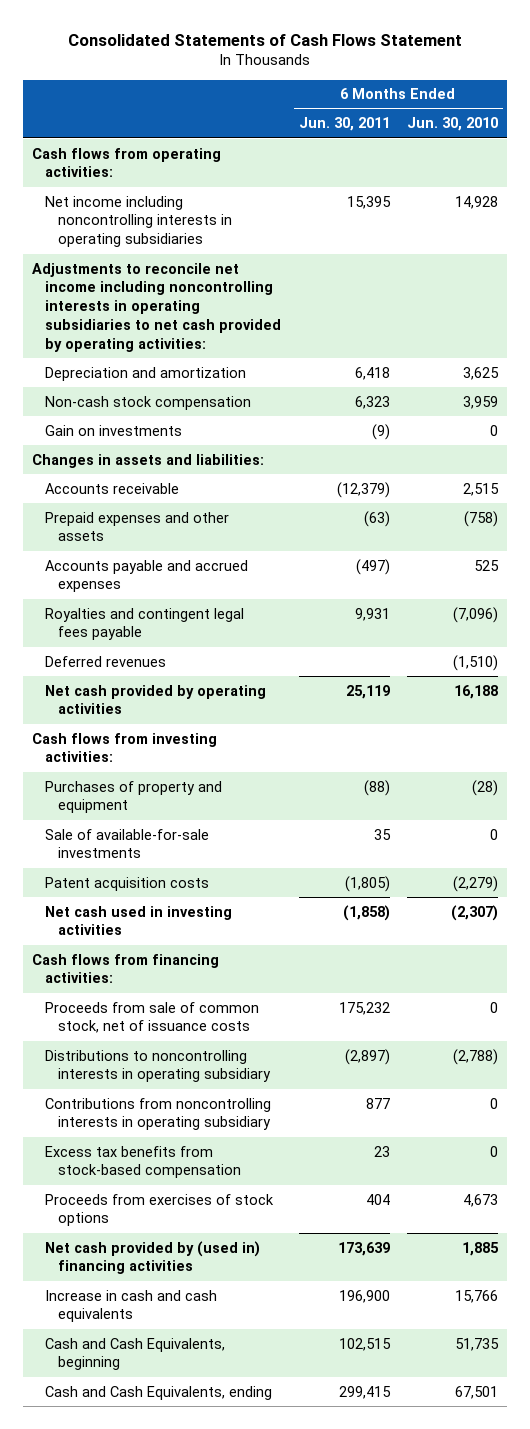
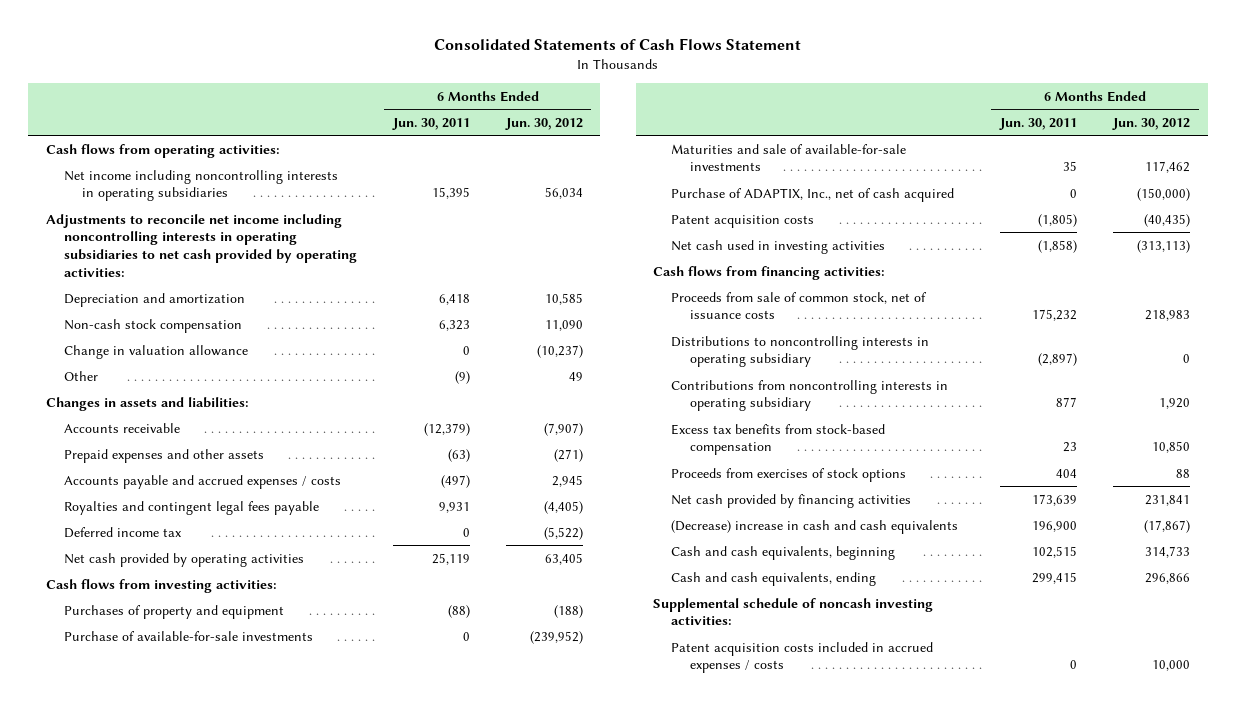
- | 6 Months Ended Jun. 30, 2011 | 6 Months Ended Jun. 30, 2010
+ | 6 Months Ended Jun. 30, 2011 | 6 Months Ended Jun. 30, 2012
- Gain on investments | (9) | 0
+ Change in valuation allowance | 0 | (10,237)
+ Other | (9) | 49
- Accounts payable and accrued expenses | (497) | 525
+ Accounts payable and accrued expenses / costs | (497) | 2,945
- Deferred revenues | | (1,510)
+ Deferred income tax | 0 | (5,522)
- Sale of available-for-sale investments | 35 | 0
+ Purchase of available-for-sale investments | 0 | (239,952)
+ Maturities and sale of available-for-sale investments | 35 | 117,462
+ Purchase of ADAPTIX, Inc., net of cash acquired | 0 | (150,000)
- Net cash provided by (used in) financing activities | 173,639 | 1,885
- Increase in cash and cash equivalents | 196,900 | 15,766
- Cash and Cash Equivalents, beginning | 102,515 | 51,735
- Cash and Cash Equivalents, ending | 299,415 | 67,501
+ Net cash provided by financing activities | 173,639 | 231,841
+ (Decrease) increase in cash and cash equivalents | 196,900 | (17,867)
+ Cash and cash equivalents, beginning | 102,515 | 314,733
+ Cash and cash equivalents, ending | 299,415 | 296,866
+ Supplemental schedule of noncash investing activities:
+ Patent acquisition costs included in accrued expenses / costs | 0 | 10,000

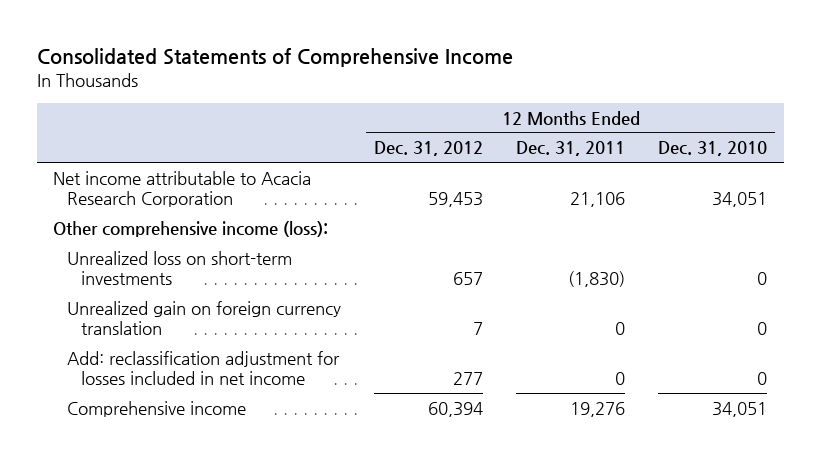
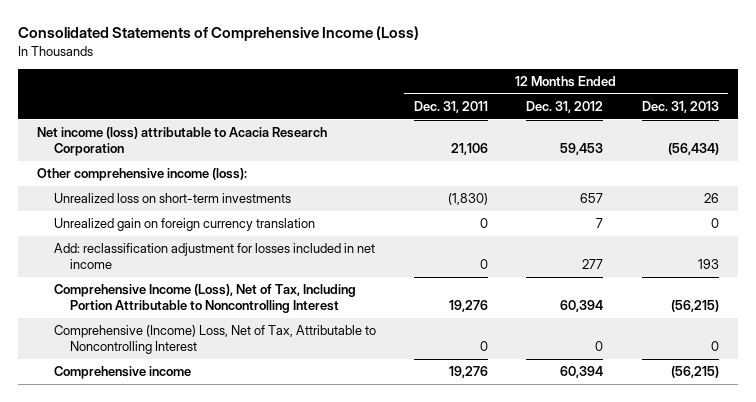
- Consolidated Statements of Comprehensive Income
+ Consolidated Statements of Comprehensive Income (Loss)
- | 12 Months Ended Dec. 31, 2012 | 12 Months Ended Dec. 31, 2011 | 12 Months Ended Dec. 31, 2010
+ | 12 Months Ended Dec. 31, 2011 | 12 Months Ended Dec. 31, 2012 | 12 Months Ended Dec. 31, 2013
- Net income attributable to Acacia Research Corporation | 59,453 | 21,106 | 34,051
+ Net income (loss) attributable to Acacia Research Corporation | 21,106 | 59,453 | (56,434)
+ Comprehensive Income (Loss), Net of Tax, Including Portion Attributable to Noncontrolling Interest | 19,276 | 60,394 | (56,215)
+ Comprehensive (Income) Loss, Net of Tax, Attributable to Noncontrolling Interest | 0 | 0 | 0

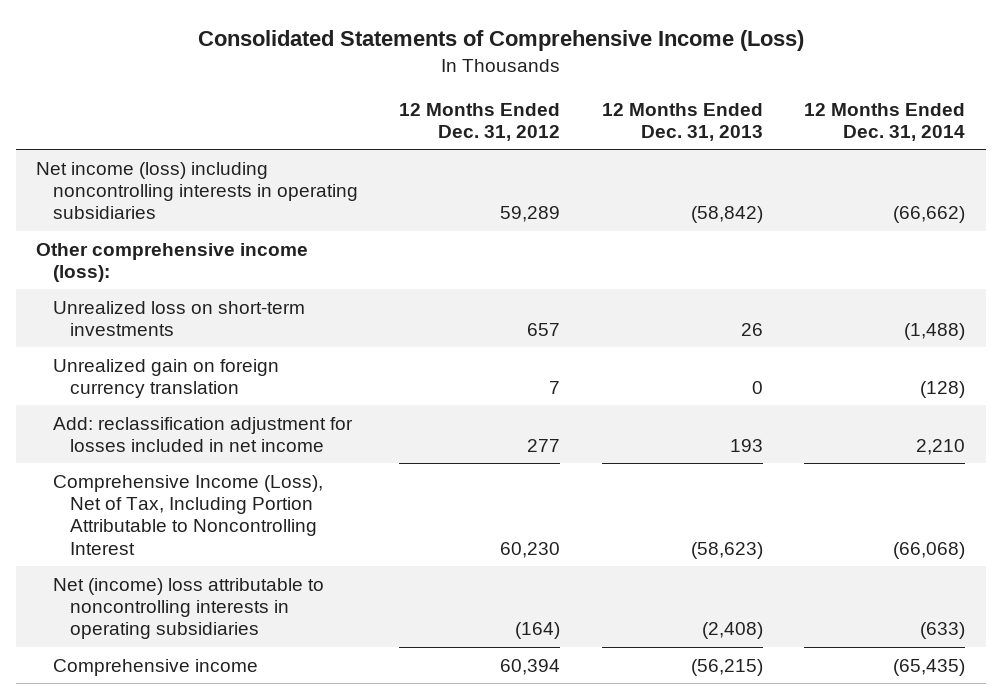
- | 12 Months Ended Dec. 31, 2011 | 12 Months Ended Dec. 31, 2012 | 12 Months Ended Dec. 31, 2013
+ | 12 Months Ended Dec. 31, 2012 | 12 Months Ended Dec. 31, 2013 | 12 Months Ended Dec. 31, 2014
- Net income (loss) attributable to Acacia Research Corporation | 21,106 | 59,453 | (56,434)
+ Net income (loss) including noncontrolling interests in operating subsidiaries | 59,289 | (58,842) | (66,662)
- Comprehensive Income (Loss), Net of Tax, Including Portion Attributable to Noncontrolling Interest | 19,276 | 60,394 | (56,215)
- Comprehensive (Income) Loss, Net of Tax, Attributable to Noncontrolling Interest | 0 | 0 | 0
+ Comprehensive Income (Loss), Net of Tax, Including Portion Attributable to Noncontrolling Interest | 60,230 | (58,623) | (66,068)
+ Net (income) loss attributable to noncontrolling interests in operating subsidiaries | (164) | (2,408) | (633)

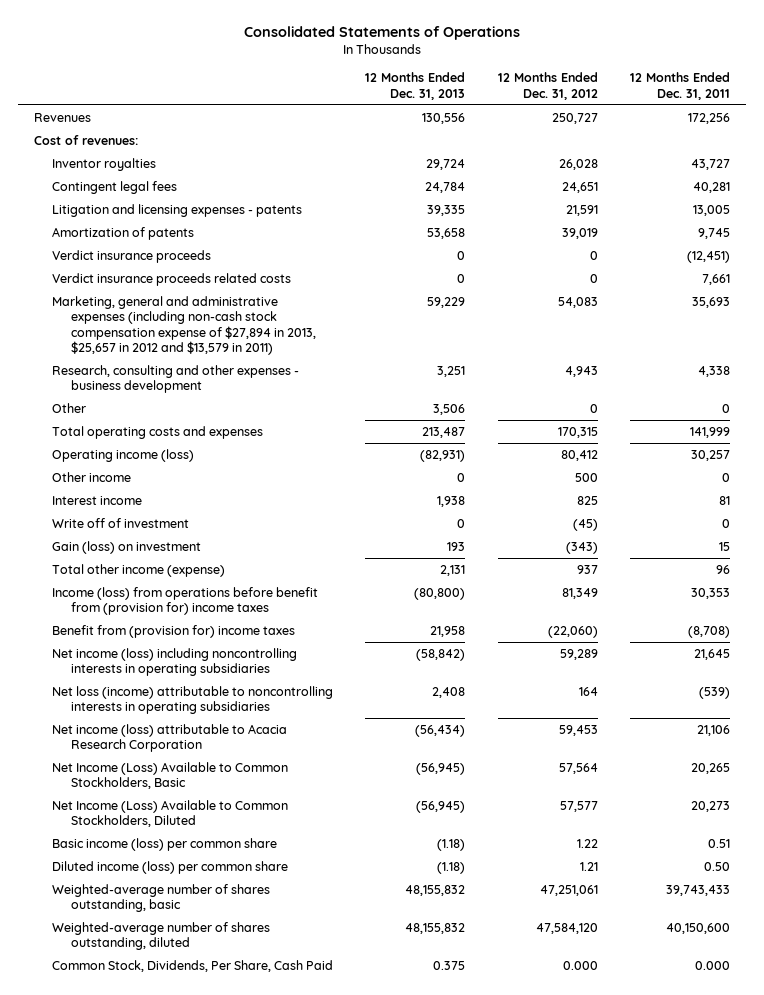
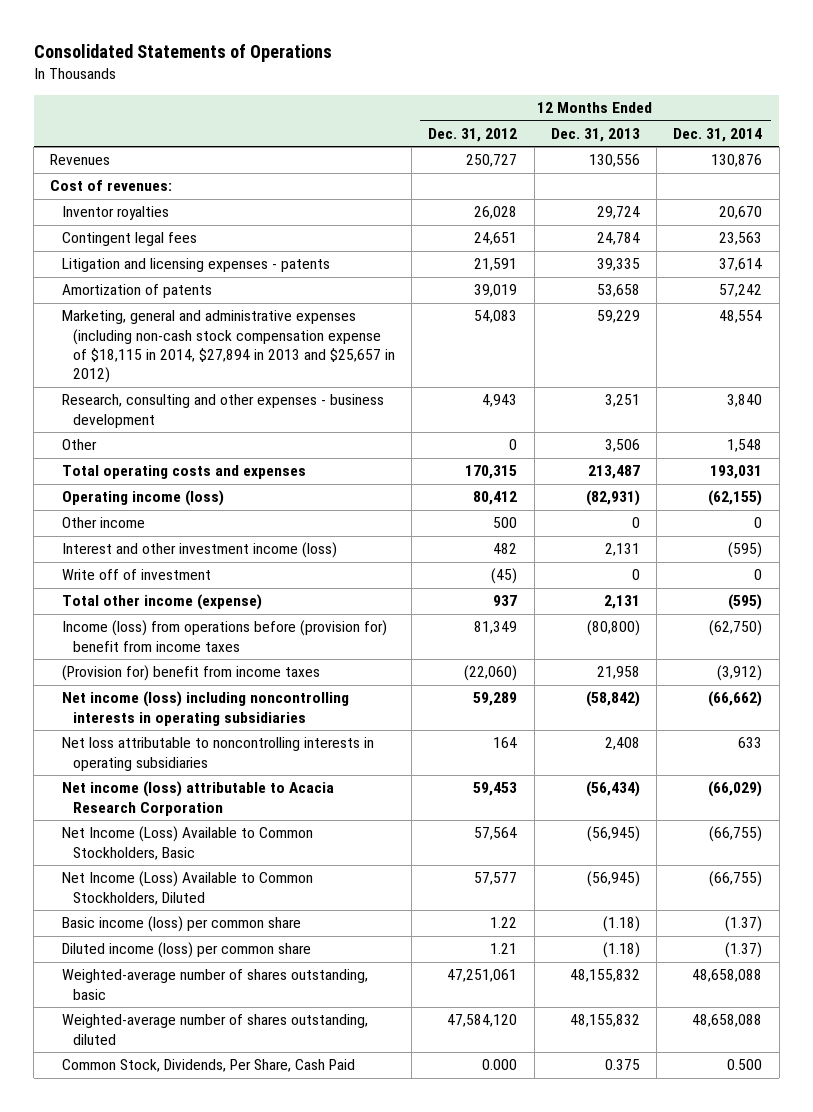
- | 12 Months Ended Dec. 31, 2013 | 12 Months Ended Dec. 31, 2012 | 12 Months Ended Dec. 31, 2011
+ | 12 Months Ended Dec. 31, 2012 | 12 Months Ended Dec. 31, 2013 | 12 Months Ended Dec. 31, 2014
- Verdict insurance proceeds | 0 | 0 | (12,451)
- Verdict insurance proceeds related costs | 0 | 0 | 7,661
- Marketing, general and administrative expenses (including non-cash stock compensation expense of $27,894 in 2013, $25,657 in 2012 and $13,579 in 2011) | 59,229 | 54,083 | 35,693
+ Marketing, general and administrative expenses (including non-cash stock compensation expense of $18,115 in 2014, $27,894 in 2013 and $25,657 in 2012) | 54,083 | 59,229 | 48,554
- Interest income | 1,938 | 825 | 81
+ Interest and other investment income (loss) | 482 | 2,131 | (595)
- Gain (loss) on investment | 193 | (343) | 15
- Income (loss) from operations before benefit from (provision for) income taxes | (80,800) | 81,349 | 30,353
- Benefit from (provision for) income taxes | 21,958 | (22,060) | (8,708)
+ Income (loss) from operations before (provision for) benefit from income taxes | 81,349 | (80,800) | (62,750)
+ (Provision for) benefit from income taxes | (22,060) | 21,958 | (3,912)
- Net loss (income) attributable to noncontrolling interests in operating subsidiaries | 2,408 | 164 | (539)
+ Net loss attributable to noncontrolling interests in operating subsidiaries | 164 | 2,408 | 633

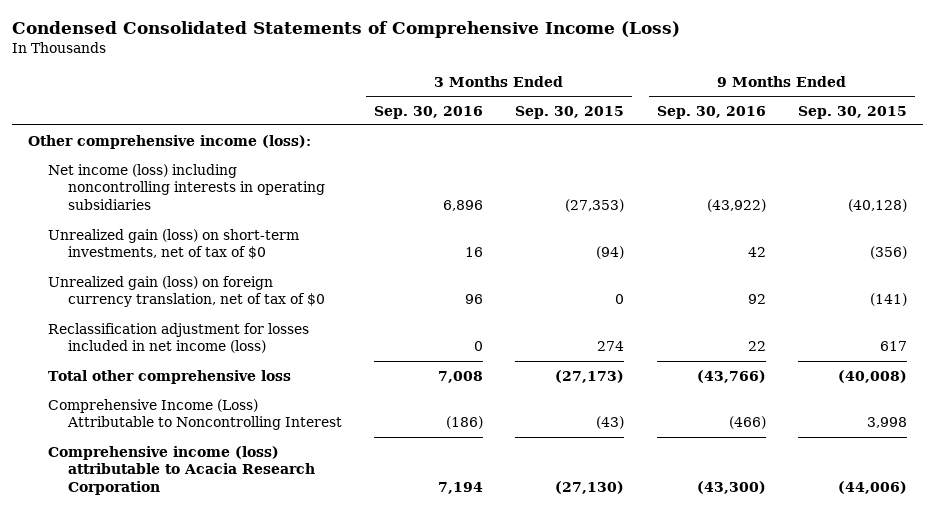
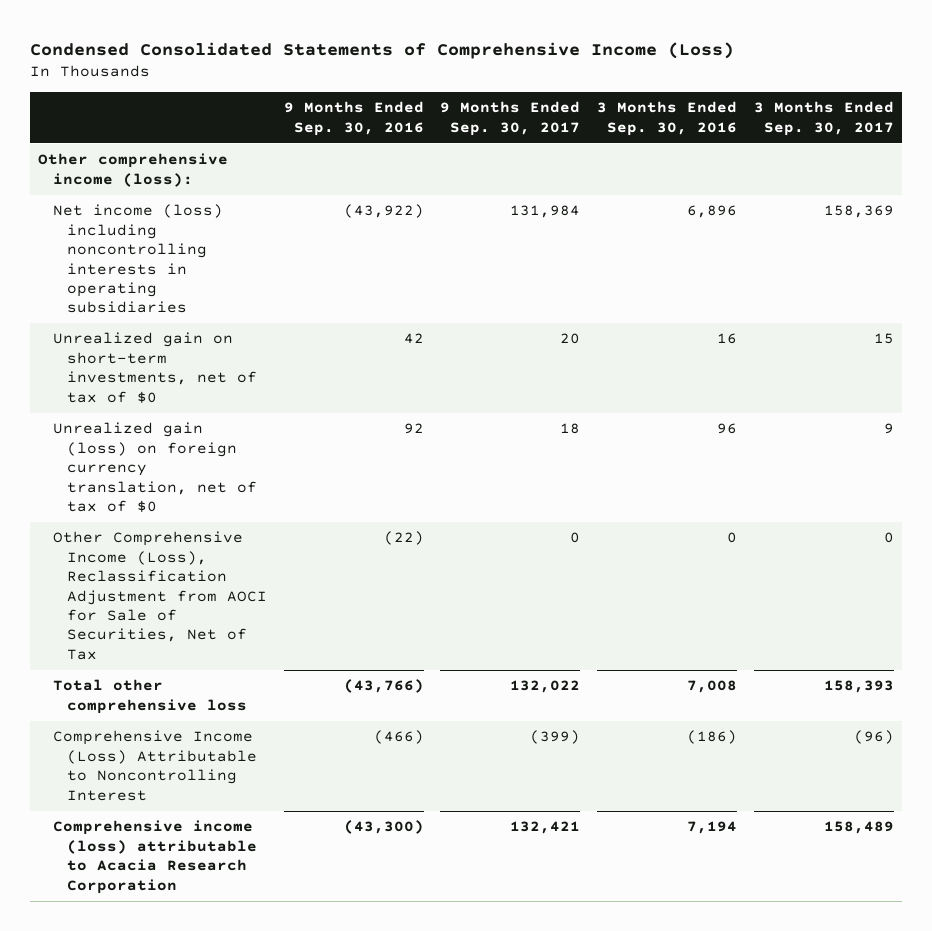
- | 3 Months Ended Sep. 30, 2016 | 3 Months Ended Sep. 30, 2015 | 9 Months Ended Sep. 30, 2016 | 9 Months Ended Sep. 30, 2015
+ | 9 Months Ended Sep. 30, 2016 | 9 Months Ended Sep. 30, 2017 | 3 Months Ended Sep. 30, 2016 | 3 Months Ended Sep. 30, 2017
- Unrealized gain (loss) on short-term investments, net of tax of $0 | 16 | (94) | 42 | (356)
+ Unrealized gain on short-term investments, net of tax of $0 | 42 | 20 | 16 | 15
- Reclassification adjustment for losses included in net income (loss) | 0 | 274 | 22 | 617
+ Other Comprehensive Income (Loss), Reclassification Adjustment from AOCI for Sale of Securities, Net of Tax | (22) | 0 | 0 | 0

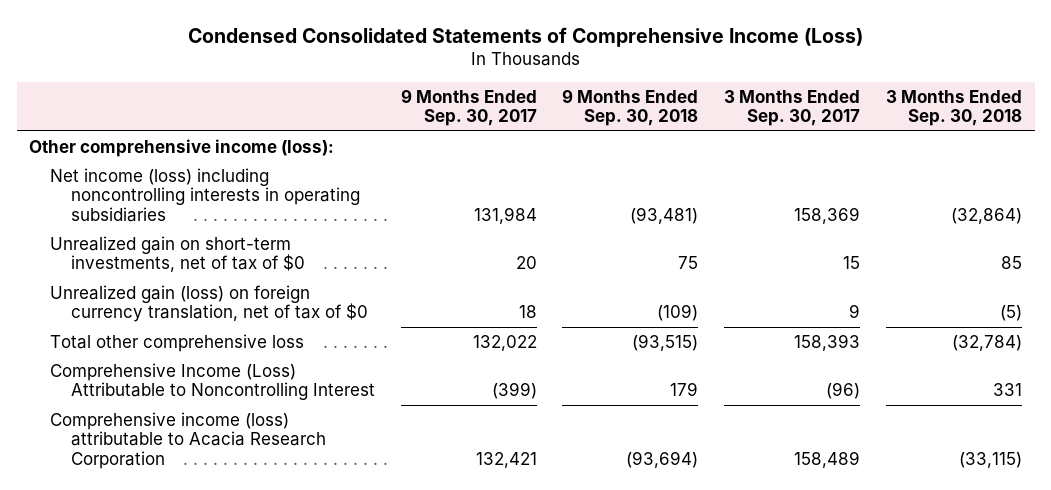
- | 9 Months Ended Sep. 30, 2016 | 9 Months Ended Sep. 30, 2017 | 3 Months Ended Sep. 30, 2016 | 3 Months Ended Sep. 30, 2017
+ | 9 Months Ended Sep. 30, 2017 | 9 Months Ended Sep. 30, 2018 | 3 Months Ended Sep. 30, 2017 | 3 Months Ended Sep. 30, 2018
- Other Comprehensive Income (Loss), Reclassification Adjustment from AOCI for Sale of Securities, Net of Tax | (22) | 0 | 0 | 0

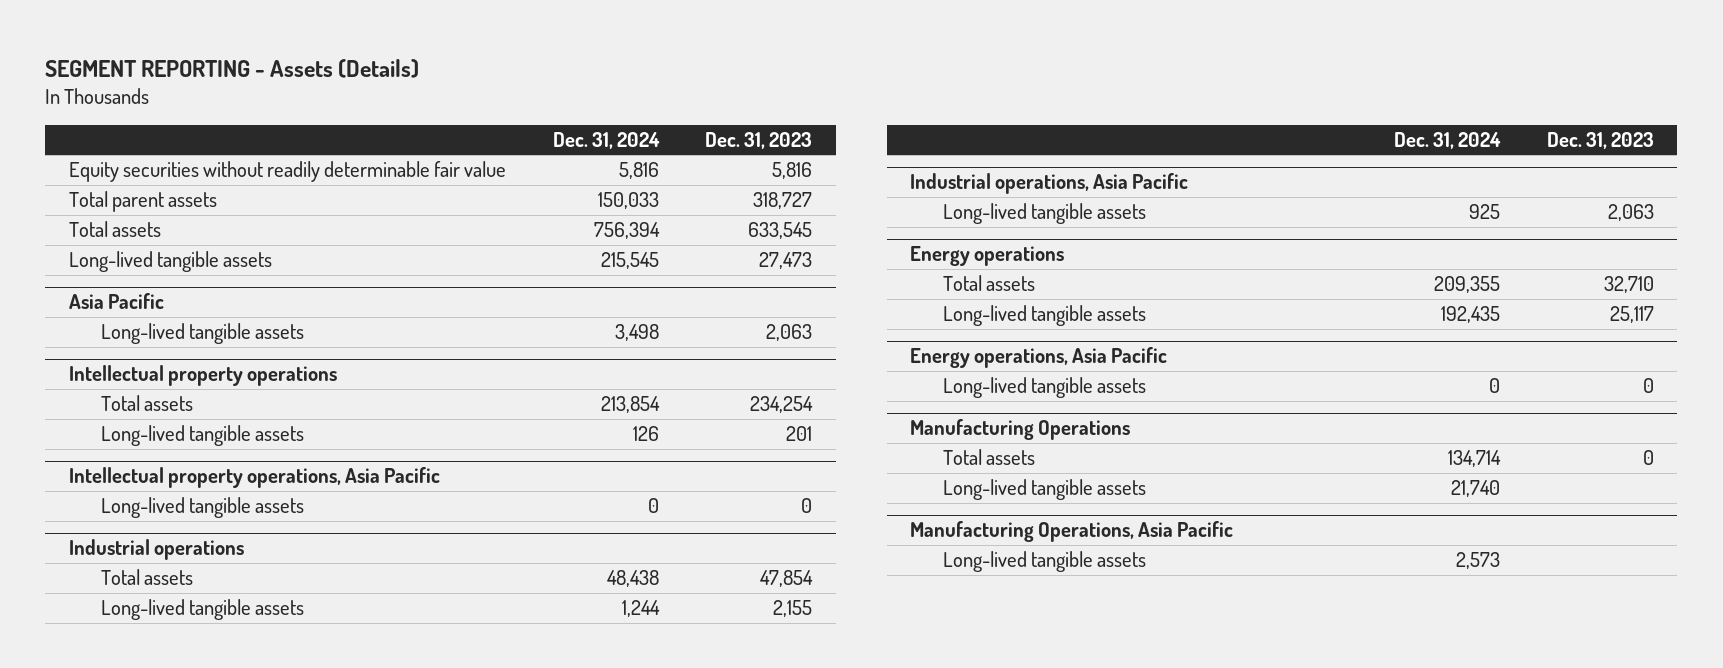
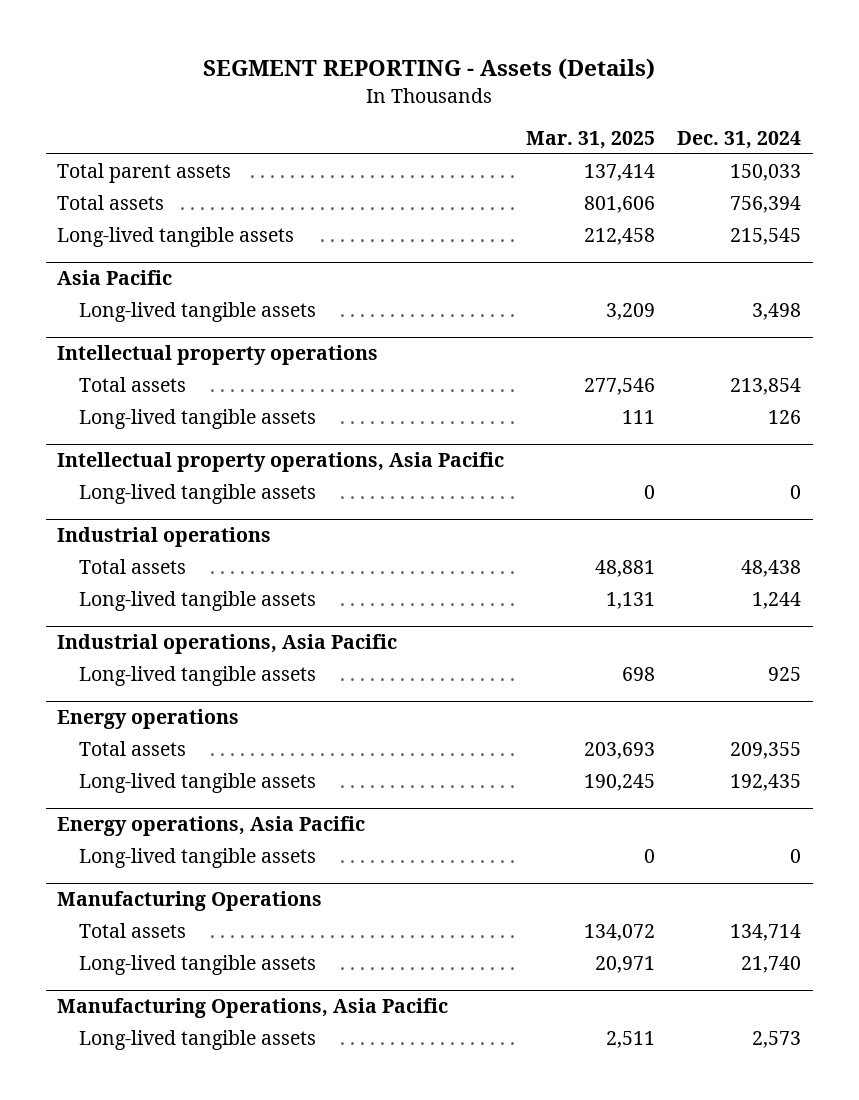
- | Dec. 31, 2024 | Dec. 31, 2023
+ | Mar. 31, 2025 | Dec. 31, 2024
- Equity securities without readily determinable fair value | 5,816 | 5,816

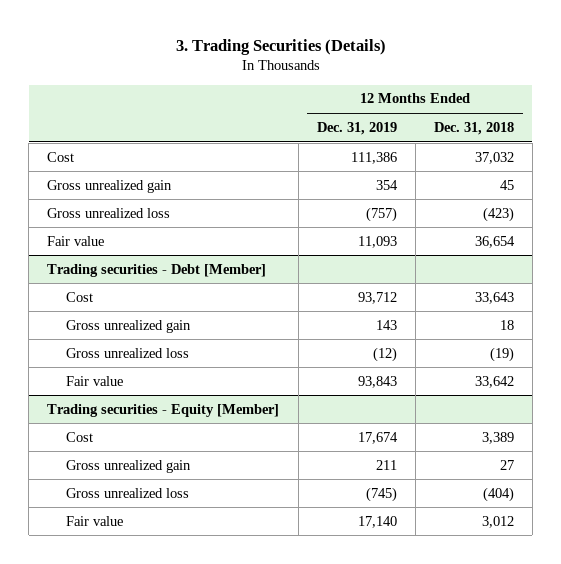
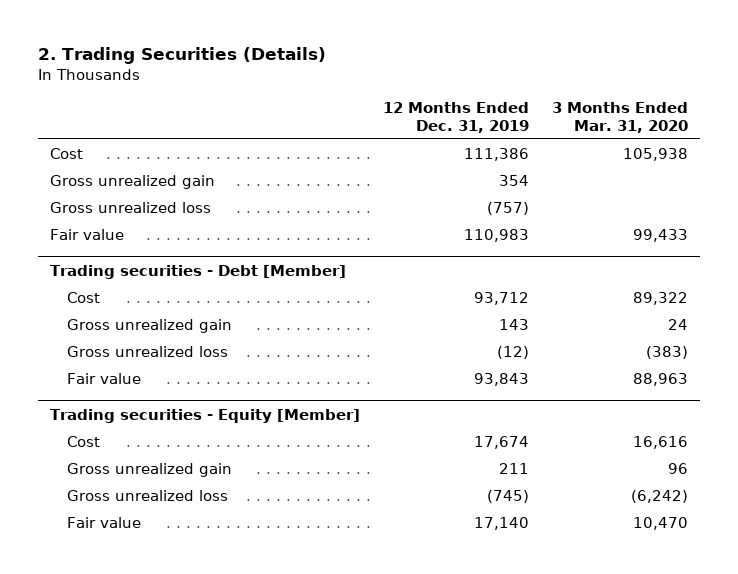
- 3. Trading Securities (Details)
+ 2. Trading Securities (Details)
- | 12 Months Ended Dec. 31, 2019 | 12 Months Ended Dec. 31, 2018
+ | 12 Months Ended Dec. 31, 2019 | 3 Months Ended Mar. 31, 2020
- Fair value | 11,093 | 36,654
+ Fair value | 110,983 | 99,433

